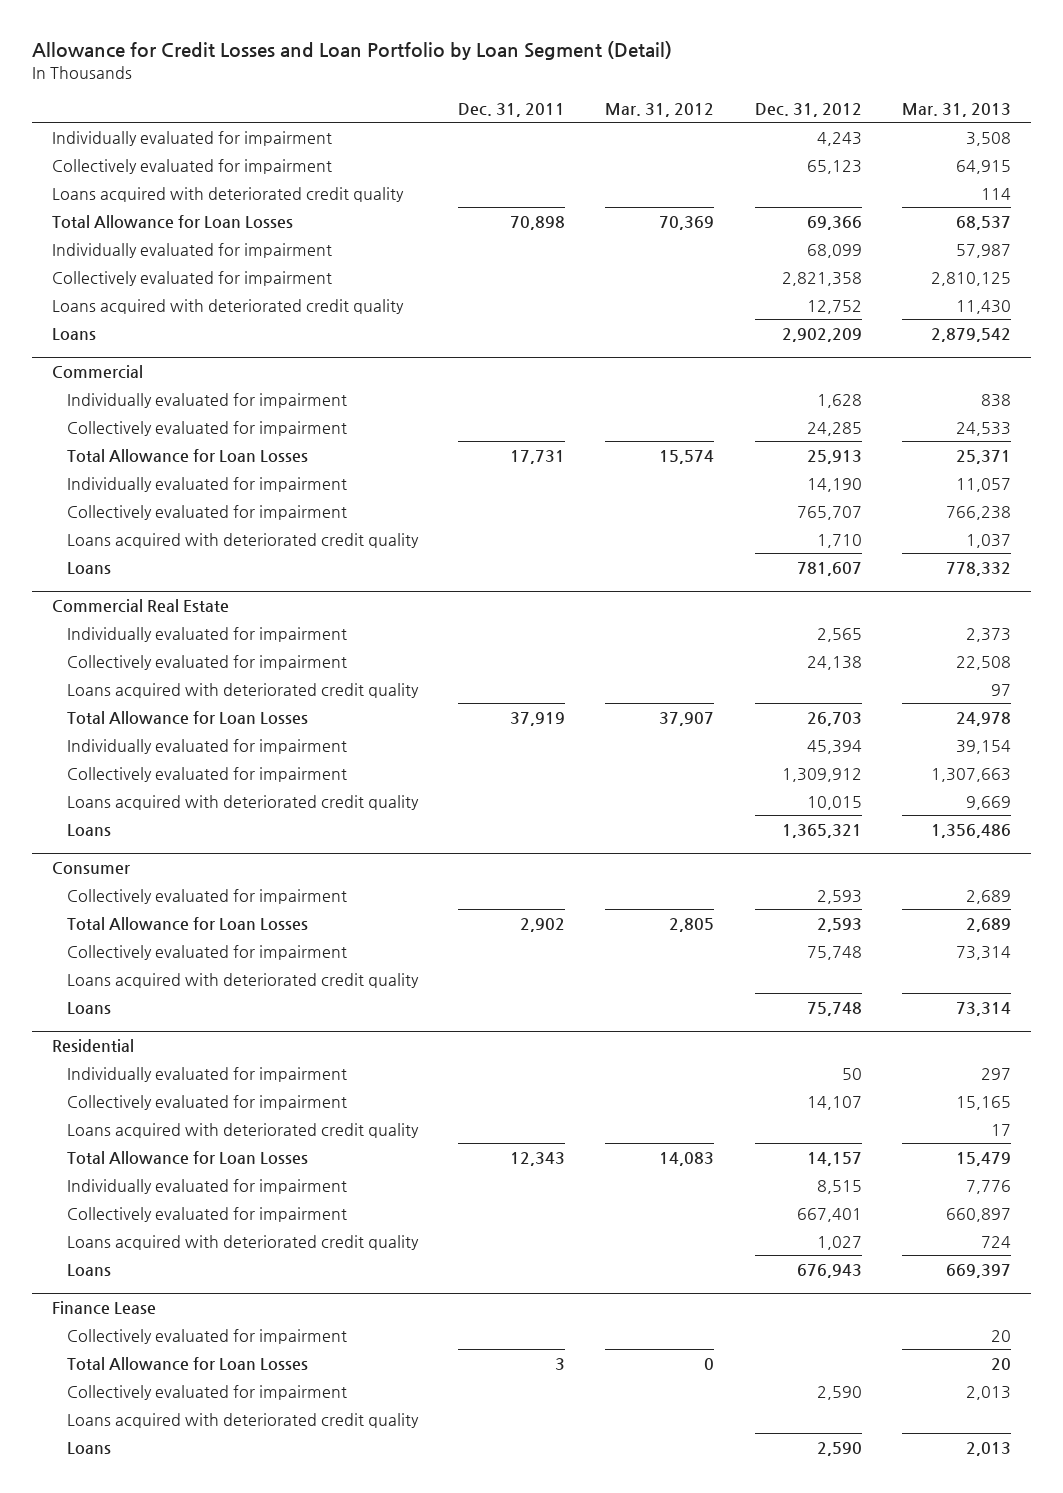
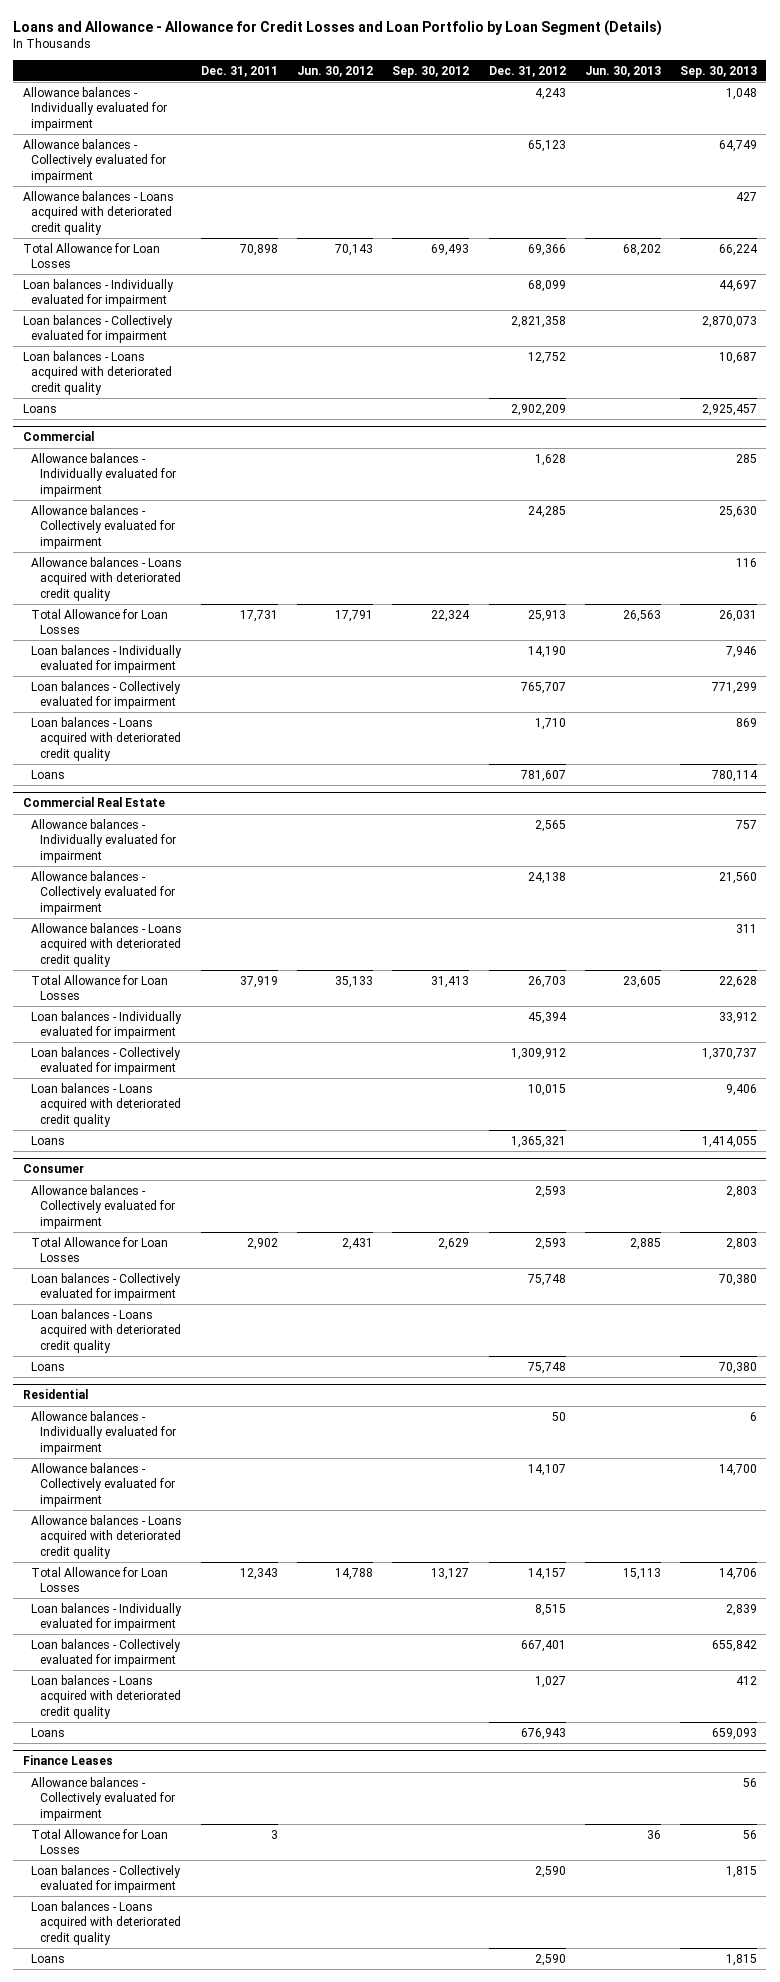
- Allowance for Credit Losses and Loan Portfolio by Loan Segment (Detail)
+ Loans and Allowance - Allowance for Credit Losses and Loan Portfolio by Loan Segment (Details)
- | Dec. 31, 2011 | Mar. 31, 2012 | Dec. 31, 2012 | Mar. 31, 2013
+ | Dec. 31, 2011 | Jun. 30, 2012 | Sep. 30, 2012 | Dec. 31, 2012 | Jun. 30, 2013 | Sep. 30, 2013
- Individually evaluated for impairment | | | 4,243 | 3,508
- Collectively evaluated for impairment | | | 65,123 | 64,915
- Loans acquired with deteriorated credit quality | | | | 114
+ Allowance balances - Individually evaluated for impairment | | | | 4,243 | | 1,048
+ Allowance balances - Collectively evaluated for impairment | | | | 65,123 | | 64,749
+ Allowance balances - Loans acquired with deteriorated credit quality | | | | | | 427
- Individually evaluated for impairment | | | 68,099 | 57,987
- Collectively evaluated for impairment | | | 2,821,358 | 2,810,125
- Loans acquired with deteriorated credit quality | | | 12,752 | 11,430
+ Loan balances - Individually evaluated for impairment | | | | 68,099 | | 44,697
+ Loan balances - Collectively evaluated for impairment | | | | 2,821,358 | | 2,870,073
+ Loan balances - Loans acquired with deteriorated credit quality | | | | 12,752 | | 10,687
@ Commercial
- Individually evaluated for impairment | | | 1,628 | 838
- Collectively evaluated for impairment | | | 24,285 | 24,533
+ Allowance balances - Individually evaluated for impairment | | | | 1,628 | | 285
+ Allowance balances - Collectively evaluated for impairment | | | | 24,285 | | 25,630
+ Allowance balances - Loans acquired with deteriorated credit quality | | | | | | 116
- Individually evaluated for impairment | | | 14,190 | 11,057
- Collectively evaluated for impairment | | | 765,707 | 766,238
- Loans acquired with deteriorated credit quality | | | 1,710 | 1,037
+ Loan balances - Individually evaluated for impairment | | | | 14,190 | | 7,946
+ Loan balances - Collectively evaluated for impairment | | | | 765,707 | | 771,299
+ Loan balances - Loans acquired with deteriorated credit quality | | | | 1,710 | | 869
@ Commercial Real Estate
- Individually evaluated for impairment | | | 2,565 | 2,373
- Collectively evaluated for impairment | | | 24,138 | 22,508
- Loans acquired with deteriorated credit quality | | | | 97
+ Allowance balances - Individually evaluated for impairment | | | | 2,565 | | 757
+ Allowance balances - Collectively evaluated for impairment | | | | 24,138 | | 21,560
+ Allowance balances - Loans acquired with deteriorated credit quality | | | | | | 311
- Individually evaluated for impairment | | | 45,394 | 39,154
- Collectively evaluated for impairment | | | 1,309,912 | 1,307,663
- Loans acquired with deteriorated credit quality | | | 10,015 | 9,669
+ Loan balances - Individually evaluated for impairment | | | | 45,394 | | 33,912
+ Loan balances - Collectively evaluated for impairment | | | | 1,309,912 | | 1,370,737
+ Loan balances - Loans acquired with deteriorated credit quality | | | | 10,015 | | 9,406
@ Consumer
- Collectively evaluated for impairment | | | 2,593 | 2,689
+ Allowance balances - Collectively evaluated for impairment | | | | 2,593 | | 2,803
- Collectively evaluated for impairment | | | 75,748 | 73,314
- Loans acquired with deteriorated credit quality
+ Loan balances - Collectively evaluated for impairment | | | | 75,748 | | 70,380
+ Loan balances - Loans acquired with deteriorated credit quality
@ Residential
- Individually evaluated for impairment | | | 50 | 297
- Collectively evaluated for impairment | | | 14,107 | 15,165
- Loans acquired with deteriorated credit quality | | | | 17
+ Allowance balances - Individually evaluated for impairment | | | | 50 | | 6
+ Allowance balances - Collectively evaluated for impairment | | | | 14,107 | | 14,700
+ Allowance balances - Loans acquired with deteriorated credit quality
- Individually evaluated for impairment | | | 8,515 | 7,776
- Collectively evaluated for impairment | | | 667,401 | 660,897
- Loans acquired with deteriorated credit quality | | | 1,027 | 724
+ Loan balances - Individually evaluated for impairment | | | | 8,515 | | 2,839
+ Loan balances - Collectively evaluated for impairment | | | | 667,401 | | 655,842
+ Loan balances - Loans acquired with deteriorated credit quality | | | | 1,027 | | 412
- Finance Lease
- Collectively evaluated for impairment | | | | 20
+ Finance Leases
+ Allowance balances - Collectively evaluated for impairment | | | | | | 56
- Collectively evaluated for impairment | | | 2,590 | 2,013
- Loans acquired with deteriorated credit quality
+ Loan balances - Collectively evaluated for impairment | | | | 2,590 | | 1,815
+ Loan balances - Loans acquired with deteriorated credit quality

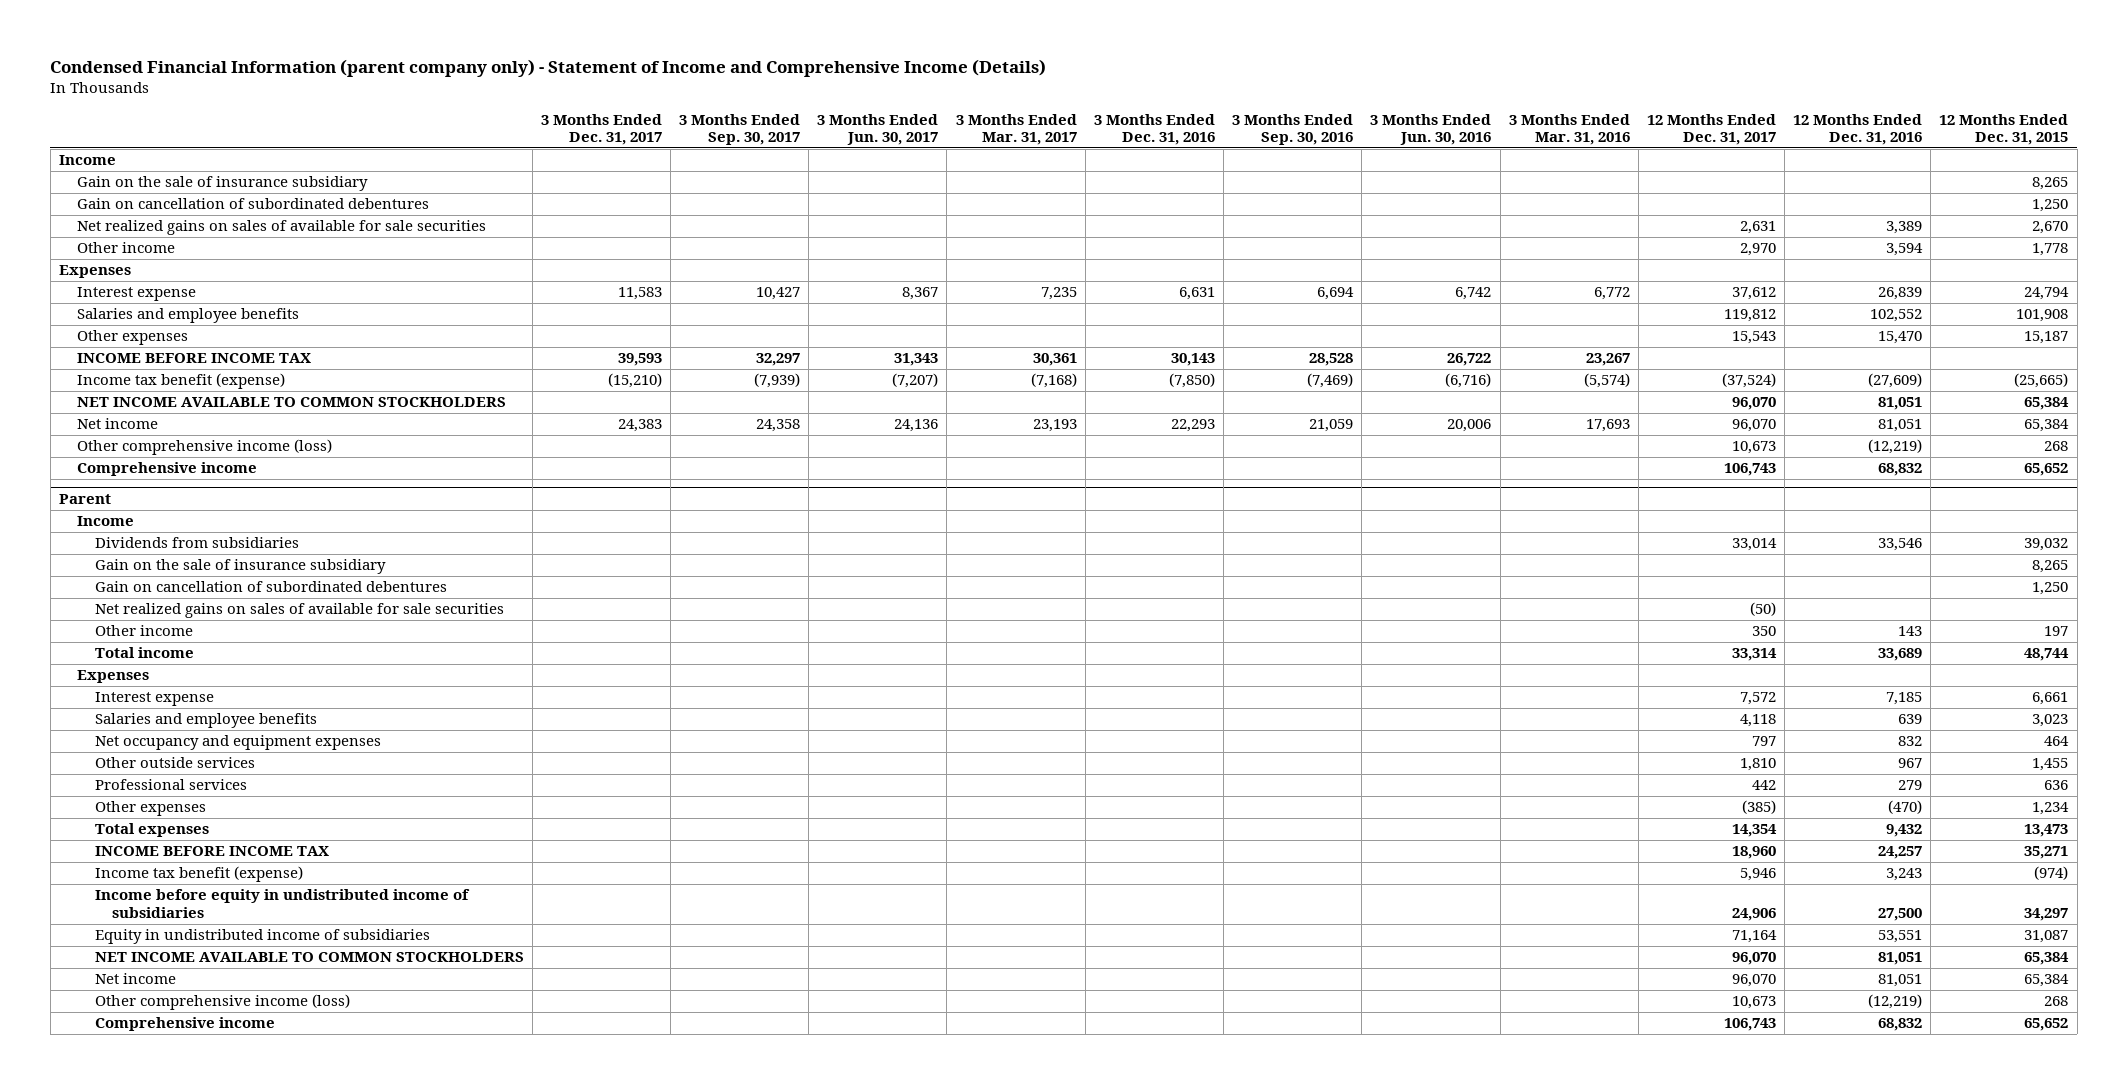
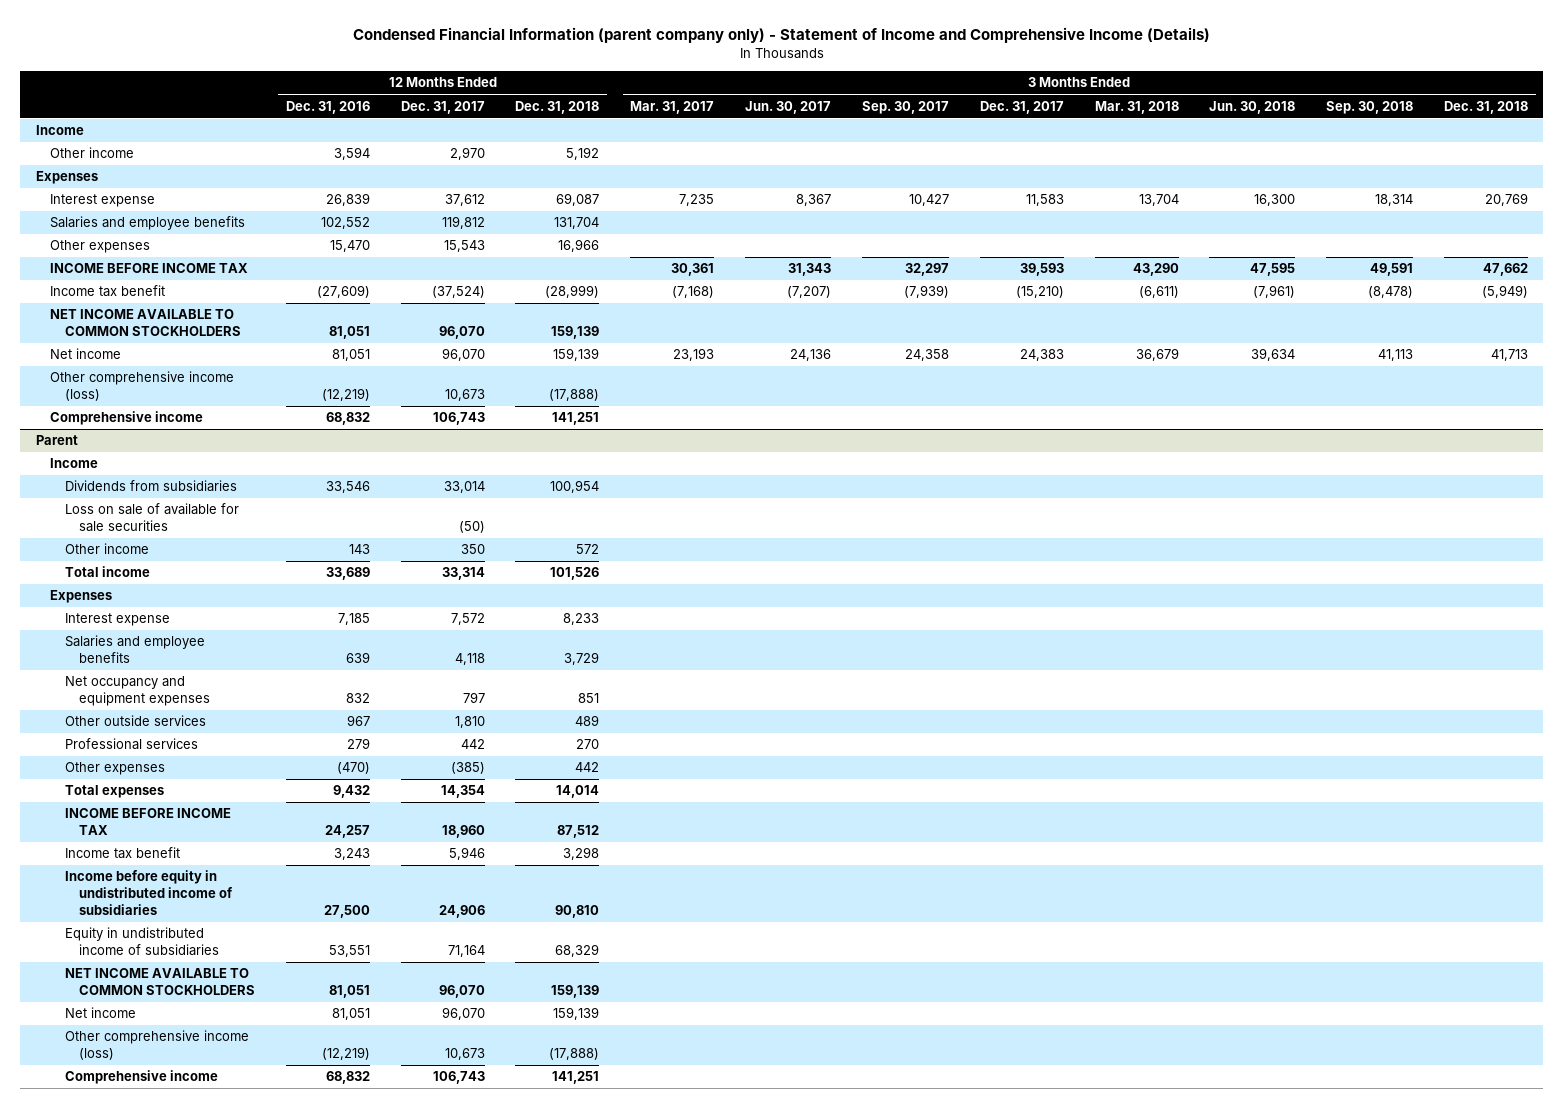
- | 3 Months Ended Dec. 31, 2017 | 3 Months Ended Sep. 30, 2017 | 3 Months Ended Jun. 30, 2017 | 3 Months Ended Mar. 31, 2017 | 3 Months Ended Dec. 31, 2016 | 3 Months Ended Sep. 30, 2016 | 3 Months Ended Jun. 30, 2016 | 3 Months Ended Mar. 31, 2016 | 12 Months Ended Dec. 31, 2017 | 12 Months Ended Dec. 31, 2016 | 12 Months Ended Dec. 31, 2015
+ | 12 Months Ended Dec. 31, 2016 | 12 Months Ended Dec. 31, 2017 | 12 Months Ended Dec. 31, 2018 | 3 Months Ended Mar. 31, 2017 | 3 Months Ended Jun. 30, 2017 | 3 Months Ended Sep. 30, 2017 | 3 Months Ended Dec. 31, 2017 | 3 Months Ended Mar. 31, 2018 | 3 Months Ended Jun. 30, 2018 | 3 Months Ended Sep. 30, 2018 | 3 Months Ended Dec. 31, 2018
- Gain on the sale of insurance subsidiary | | | | | | | | | | | 8,265
- Gain on cancellation of subordinated debentures | | | | | | | | | | | 1,250
- Net realized gains on sales of available for sale securities | | | | | | | | | 2,631 | 3,389 | 2,670
- Income tax benefit (expense) | (15,210) | (7,939) | (7,207) | (7,168) | (7,850) | (7,469) | (6,716) | (5,574) | (37,524) | (27,609) | (25,665)
+ Income tax benefit | (27,609) | (37,524) | (28,999) | (7,168) | (7,207) | (7,939) | (15,210) | (6,611) | (7,961) | (8,478) | (5,949)
@ Parent
- Gain on the sale of insurance subsidiary | | | | | | | | | | | 8,265
- Gain on cancellation of subordinated debentures | | | | | | | | | | | 1,250
- Net realized gains on sales of available for sale securities | | | | | | | | | (50) | |
+ Loss on sale of available for sale securities | | (50) | | | | | | | | |
- Income tax benefit (expense) | | | | | | | | | 5,946 | 3,243 | (974)
+ Income tax benefit | 3,243 | 5,946 | 3,298 | | | | | | | |

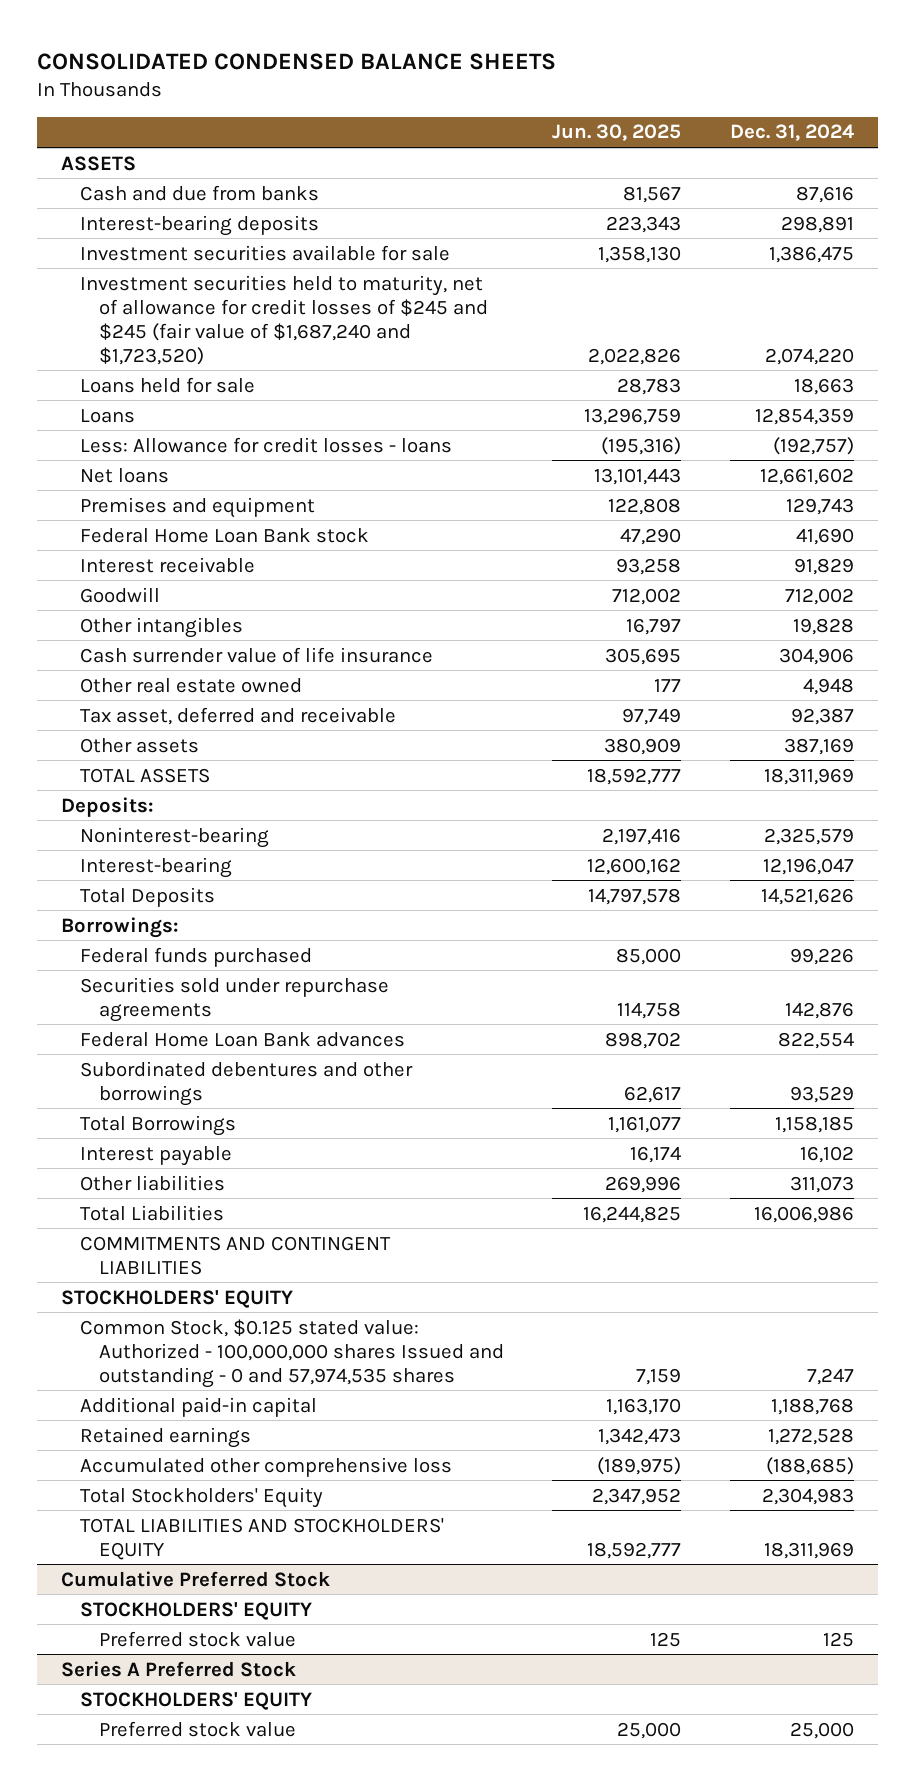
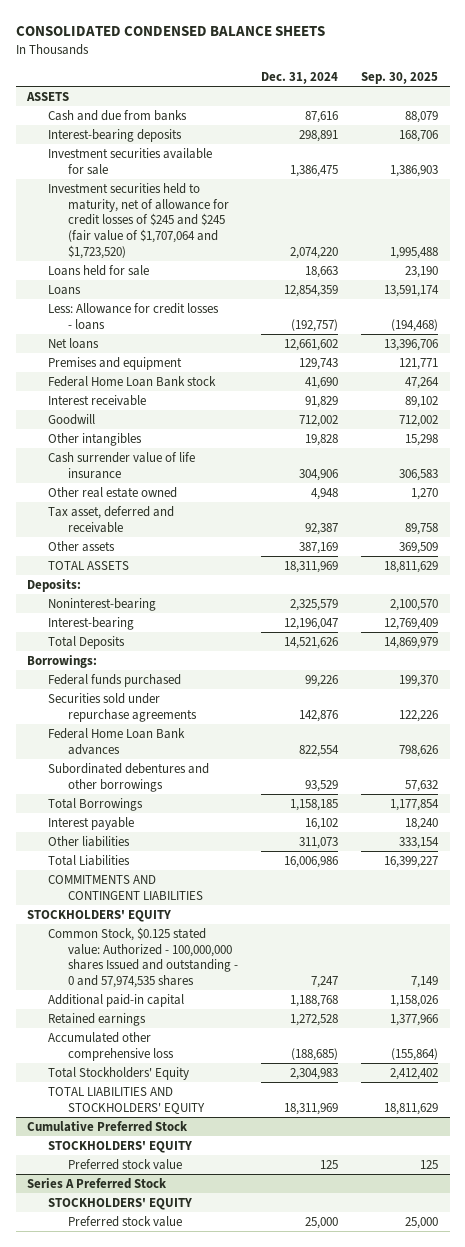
- | Jun. 30, 2025 | Dec. 31, 2024
+ | Dec. 31, 2024 | Sep. 30, 2025
- Investment securities held to maturity, net of allowance for credit losses of $245 and $245 (fair value of $1,687,240 and $1,723,520) | 2,022,826 | 2,074,220
+ Investment securities held to maturity, net of allowance for credit losses of $245 and $245 (fair value of $1,707,064 and $1,723,520) | 2,074,220 | 1,995,488

